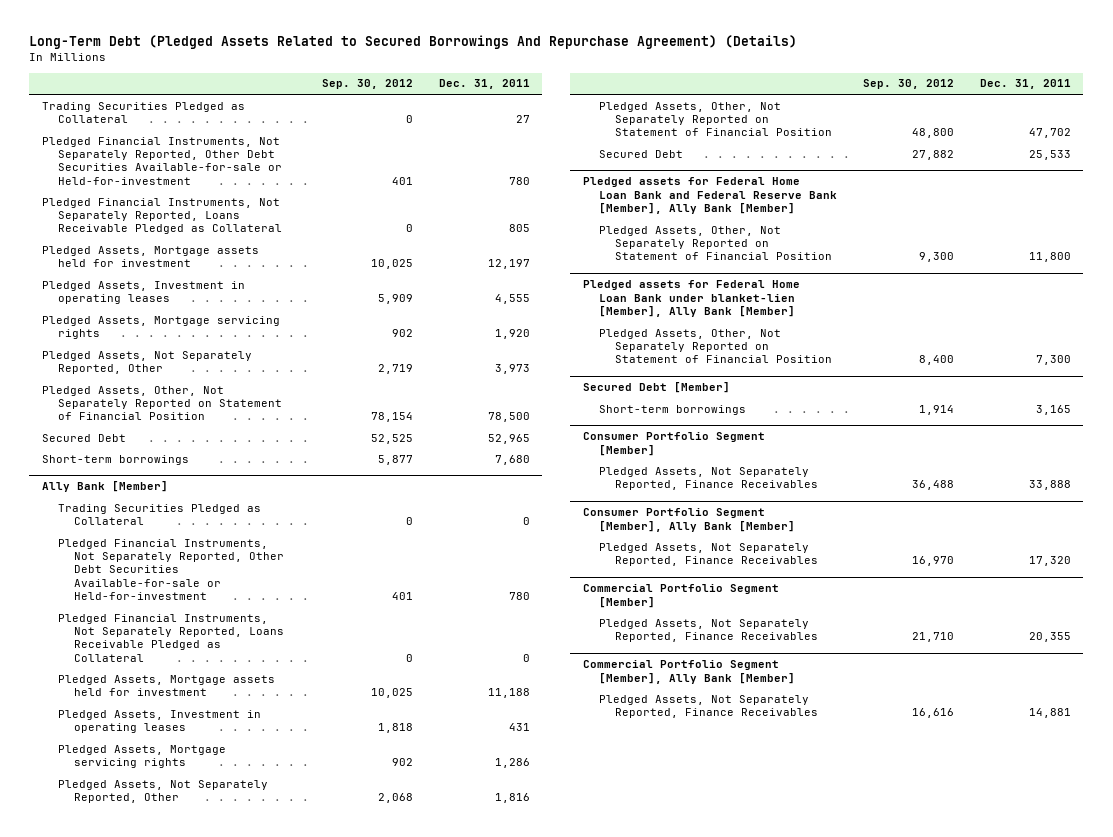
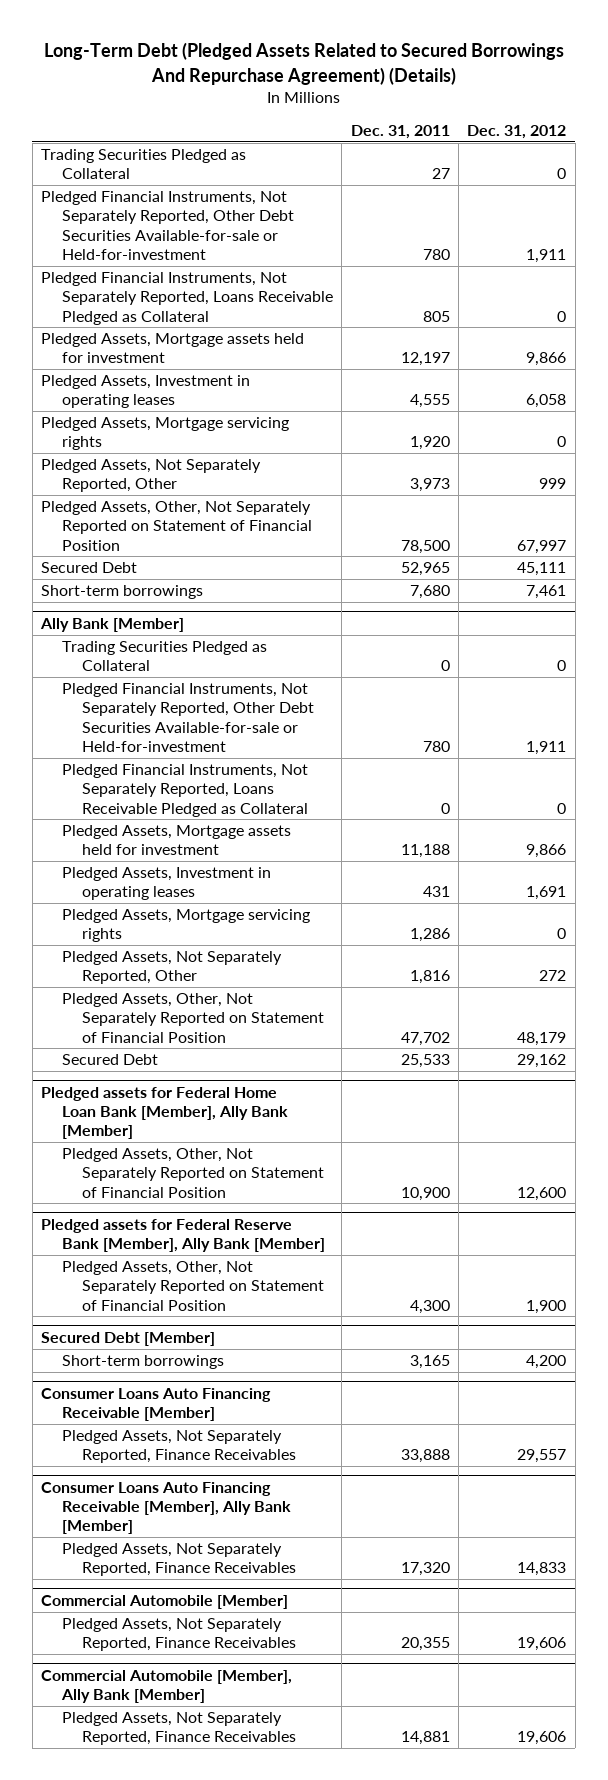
- | Sep. 30, 2012 | Dec. 31, 2011
+ | Dec. 31, 2011 | Dec. 31, 2012
- Pledged assets for Federal Home Loan Bank and Federal Reserve Bank [Member], Ally Bank [Member]
- Pledged Assets, Other, Not Separately Reported on Statement of Financial Position | 9,300 | 11,800
- Pledged assets for Federal Home Loan Bank under blanket-lien [Member], Ally Bank [Member]
- Pledged Assets, Other, Not Separately Reported on Statement of Financial Position | 8,400 | 7,300
+ Pledged assets for Federal Home Loan Bank [Member], Ally Bank [Member]
+ Pledged Assets, Other, Not Separately Reported on Statement of Financial Position | 10,900 | 12,600
+ Pledged assets for Federal Reserve Bank [Member], Ally Bank [Member]
+ Pledged Assets, Other, Not Separately Reported on Statement of Financial Position | 4,300 | 1,900
- Consumer Portfolio Segment [Member]
+ Consumer Loans Auto Financing Receivable [Member]
- Consumer Portfolio Segment [Member], Ally Bank [Member]
+ Consumer Loans Auto Financing Receivable [Member], Ally Bank [Member]
- Commercial Portfolio Segment [Member]
+ Commercial Automobile [Member]
- Commercial Portfolio Segment [Member], Ally Bank [Member]
+ Commercial Automobile [Member], Ally Bank [Member]

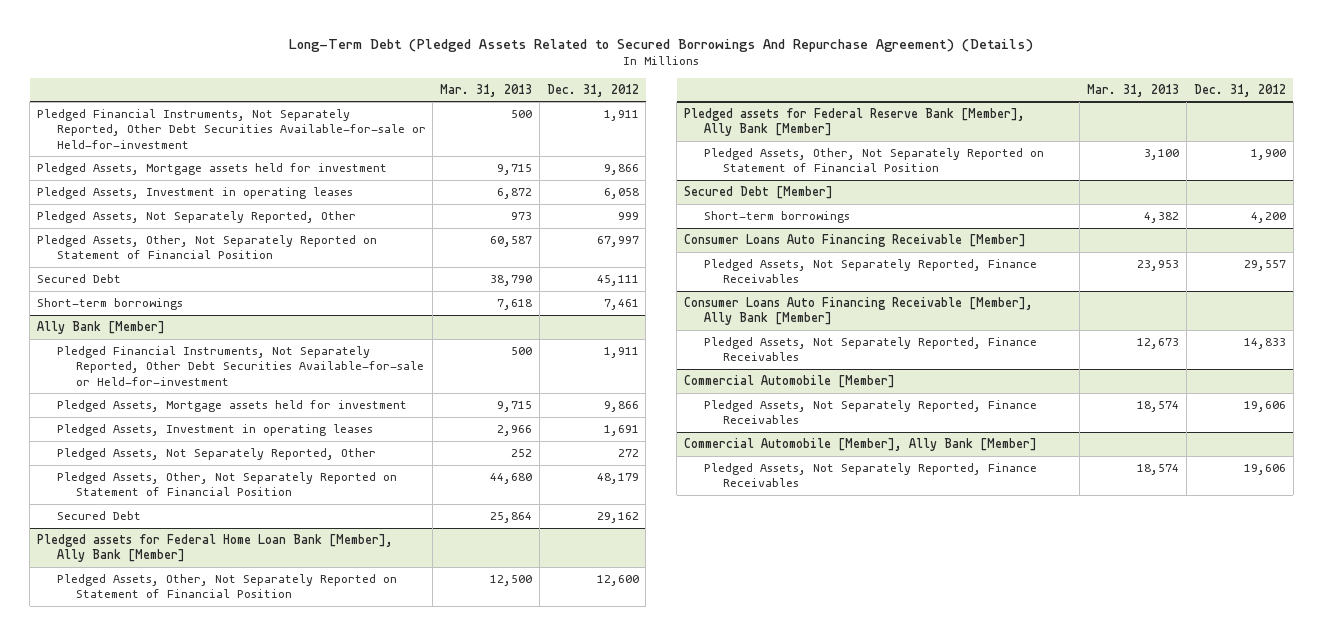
- | Dec. 31, 2011 | Dec. 31, 2012
+ | Mar. 31, 2013 | Dec. 31, 2012
- Trading Securities Pledged as Collateral | 27 | 0
- Pledged Financial Instruments, Not Separately Reported, Loans Receivable Pledged as Collateral | 805 | 0
- Pledged Assets, Mortgage servicing rights | 1,920 | 0
@ Ally Bank [Member]
- Trading Securities Pledged as Collateral | 0 | 0
- Pledged Financial Instruments, Not Separately Reported, Loans Receivable Pledged as Collateral | 0 | 0
- Pledged Assets, Mortgage servicing rights | 1,286 | 0

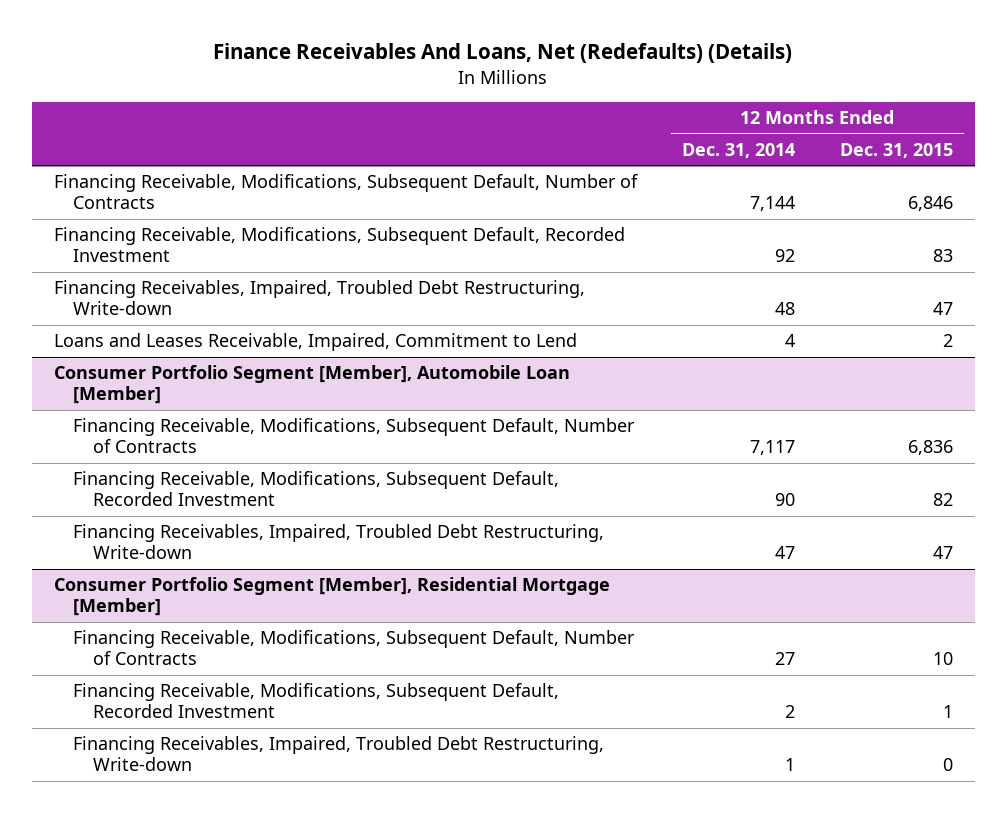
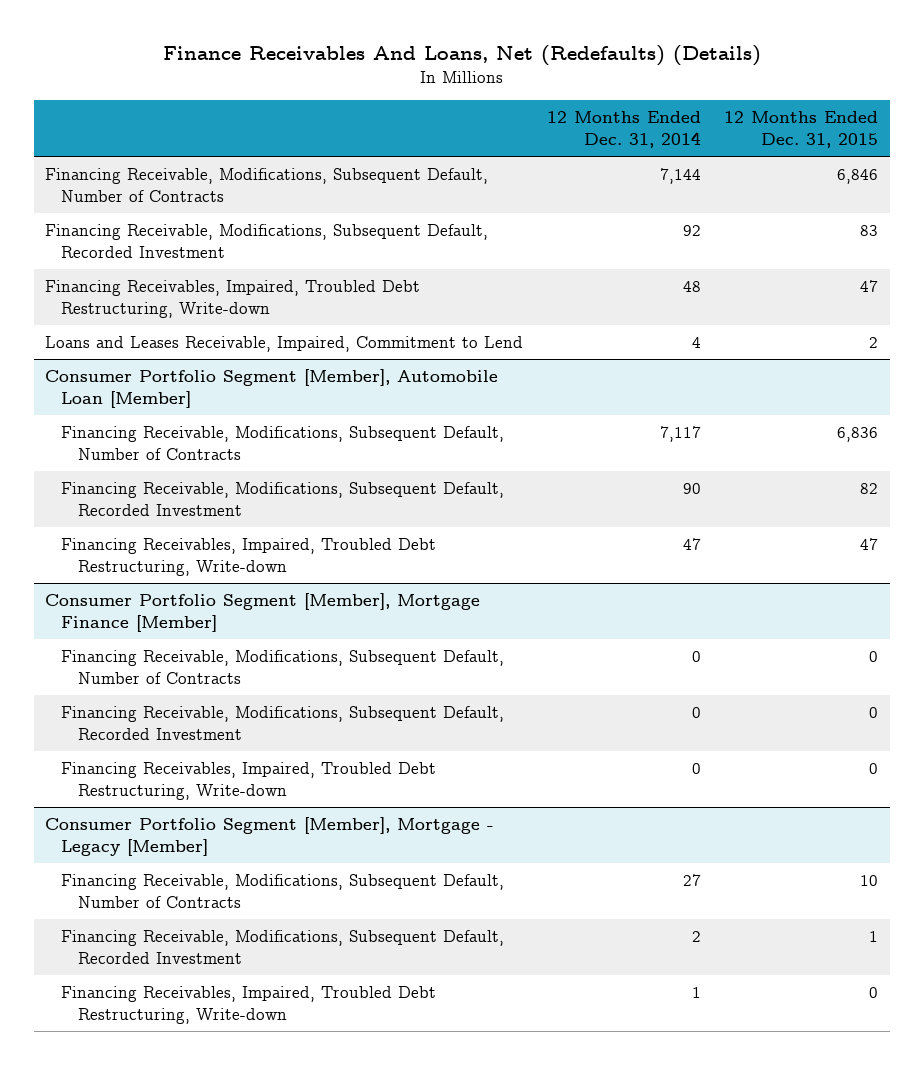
- Consumer Portfolio Segment [Member], Residential Mortgage [Member]
+ Consumer Portfolio Segment [Member], Mortgage Finance [Member]
+ Financing Receivable, Modifications, Subsequent Default, Number of Contracts | 0 | 0
+ Financing Receivable, Modifications, Subsequent Default, Recorded Investment | 0 | 0
+ Financing Receivables, Impaired, Troubled Debt Restructuring, Write-down | 0 | 0
+ Consumer Portfolio Segment [Member], Mortgage - Legacy [Member]

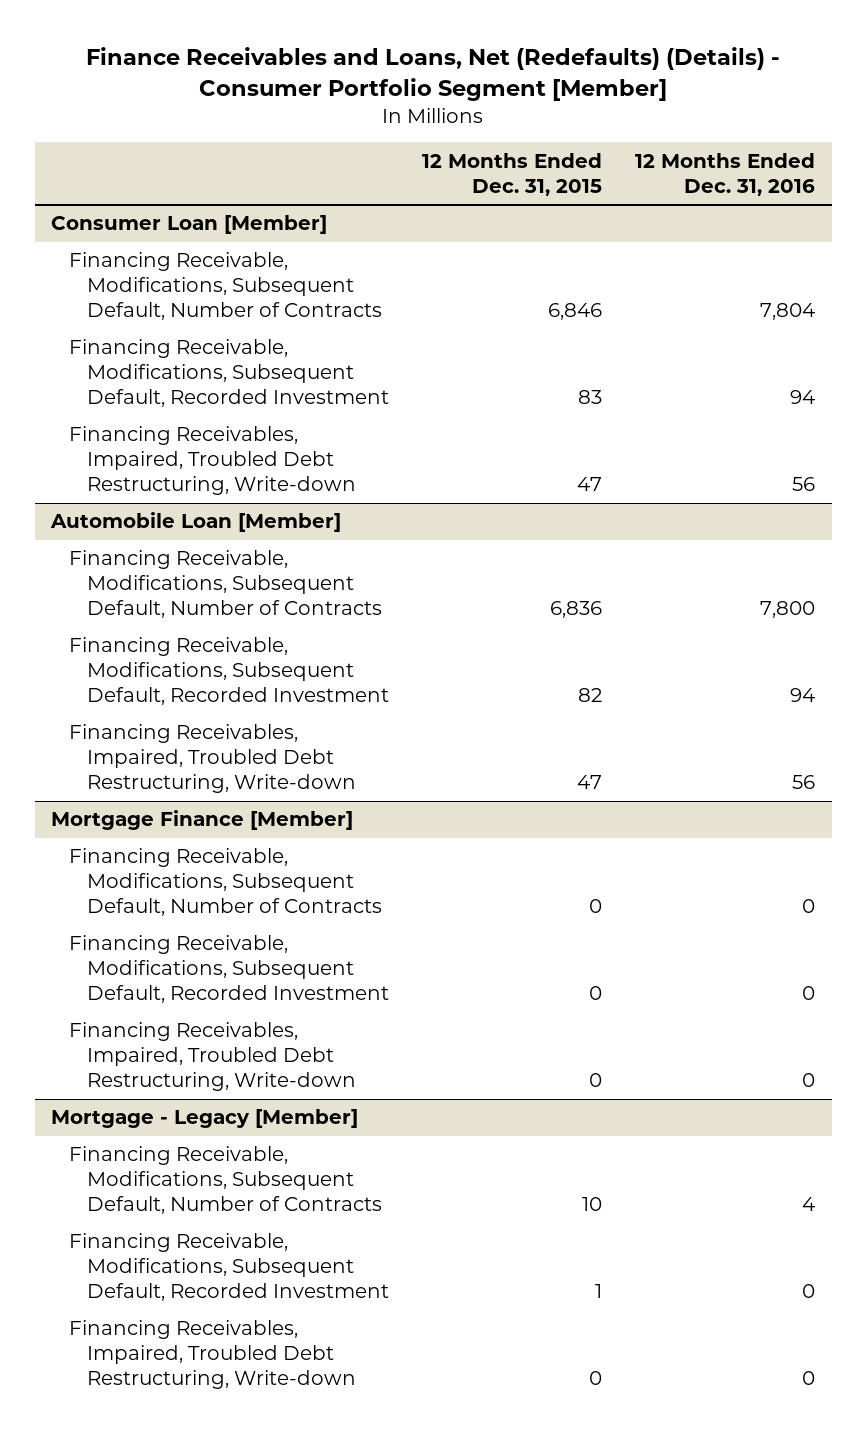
- Finance Receivables And Loans, Net (Redefaults) (Details)
+ Finance Receivables and Loans, Net (Redefaults) (Details) - Consumer Portfolio Segment [Member]
- | 12 Months Ended Dec. 31, 2014 | 12 Months Ended Dec. 31, 2015
+ | 12 Months Ended Dec. 31, 2015 | 12 Months Ended Dec. 31, 2016
+ Consumer Loan [Member]
- Loans and Leases Receivable, Impaired, Commitment to Lend | 4 | 2
- Consumer Portfolio Segment [Member], Automobile Loan [Member]
+ Automobile Loan [Member]
- Consumer Portfolio Segment [Member], Mortgage Finance [Member]
+ Mortgage Finance [Member]
- Consumer Portfolio Segment [Member], Mortgage - Legacy [Member]
+ Mortgage - Legacy [Member]

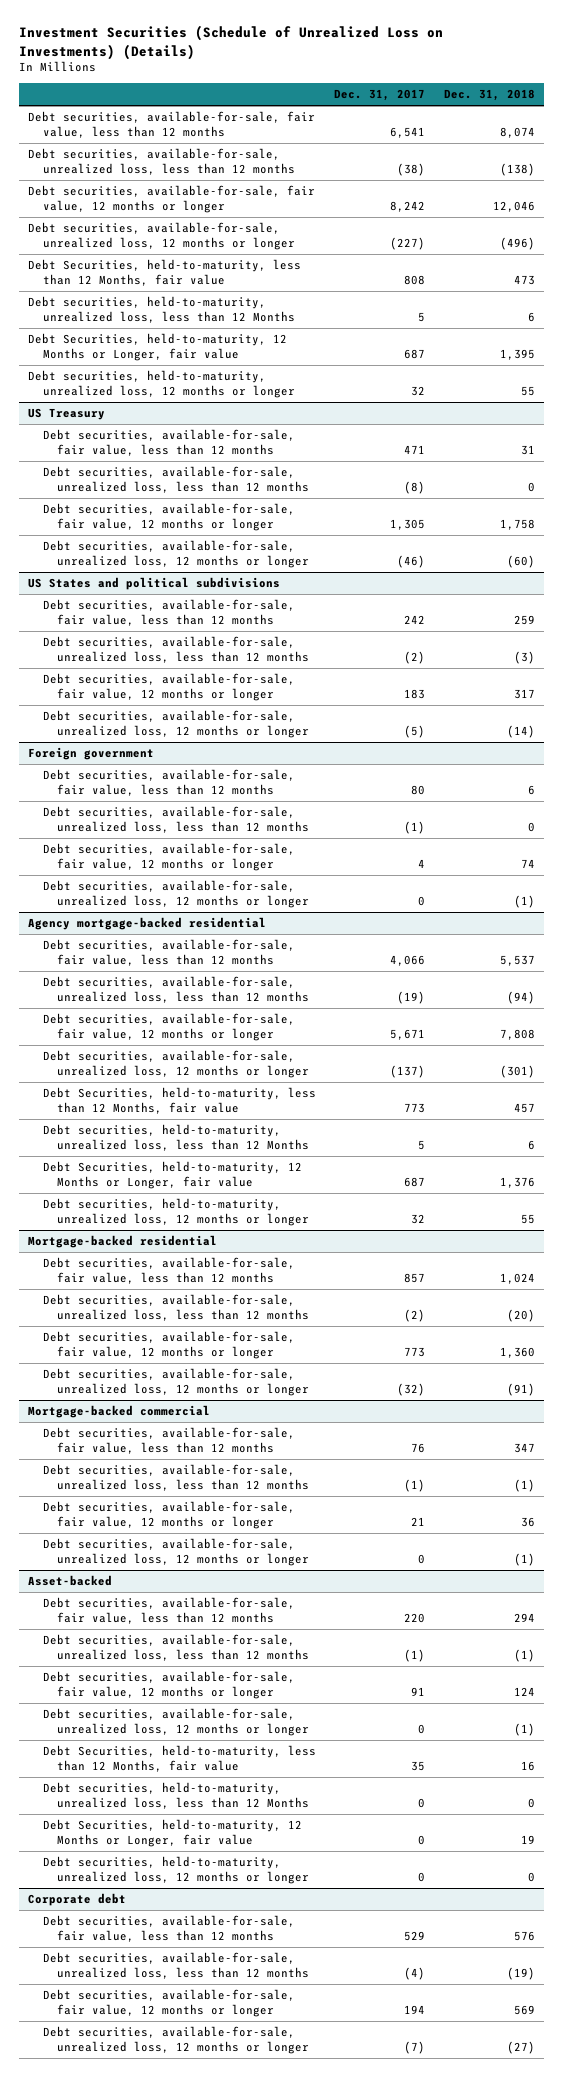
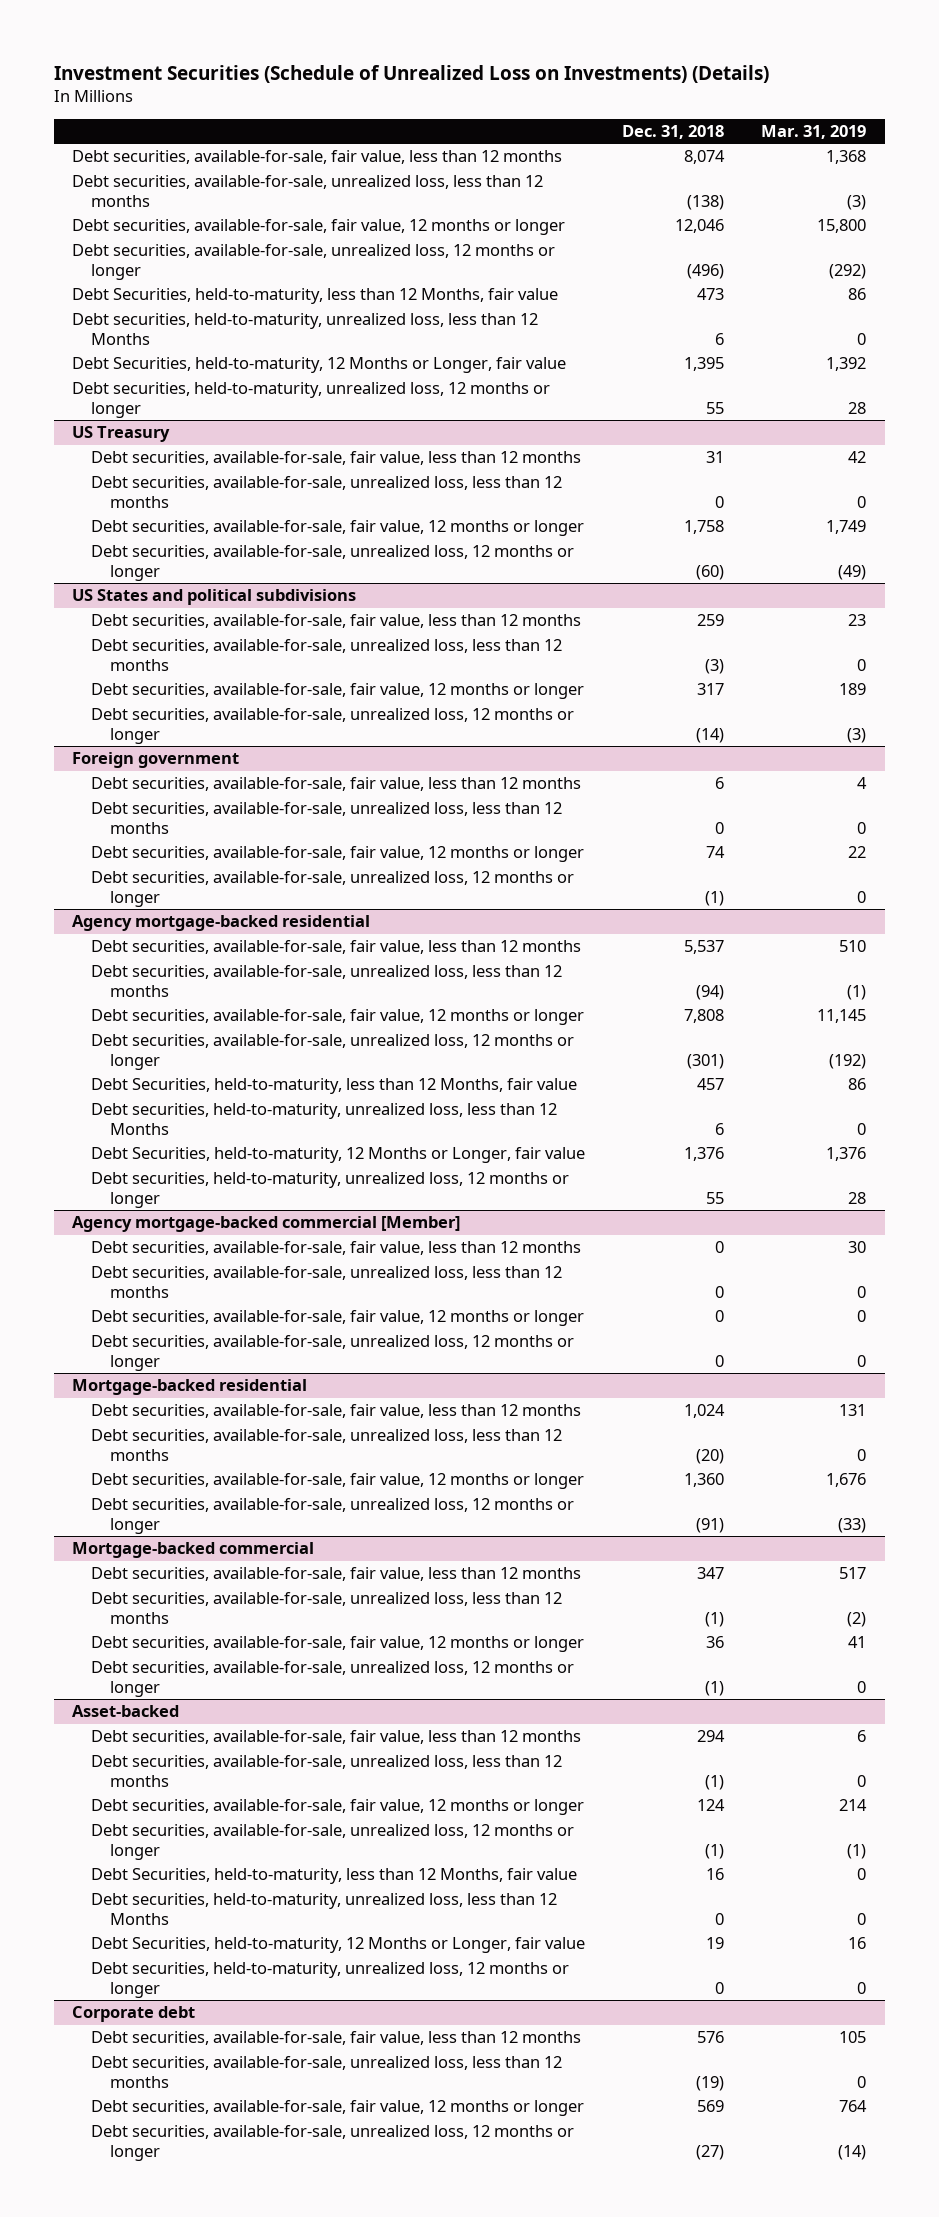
- | Dec. 31, 2017 | Dec. 31, 2018
+ | Dec. 31, 2018 | Mar. 31, 2019
+ Agency mortgage-backed commercial [Member]
+ Debt securities, available-for-sale, fair value, less than 12 months | 0 | 30
+ Debt securities, available-for-sale, unrealized loss, less than 12 months | 0 | 0
+ Debt securities, available-for-sale, fair value, 12 months or longer | 0 | 0
+ Debt securities, available-for-sale, unrealized loss, 12 months or longer | 0 | 0

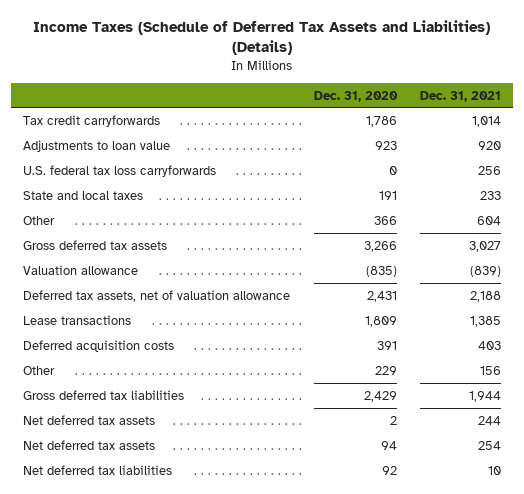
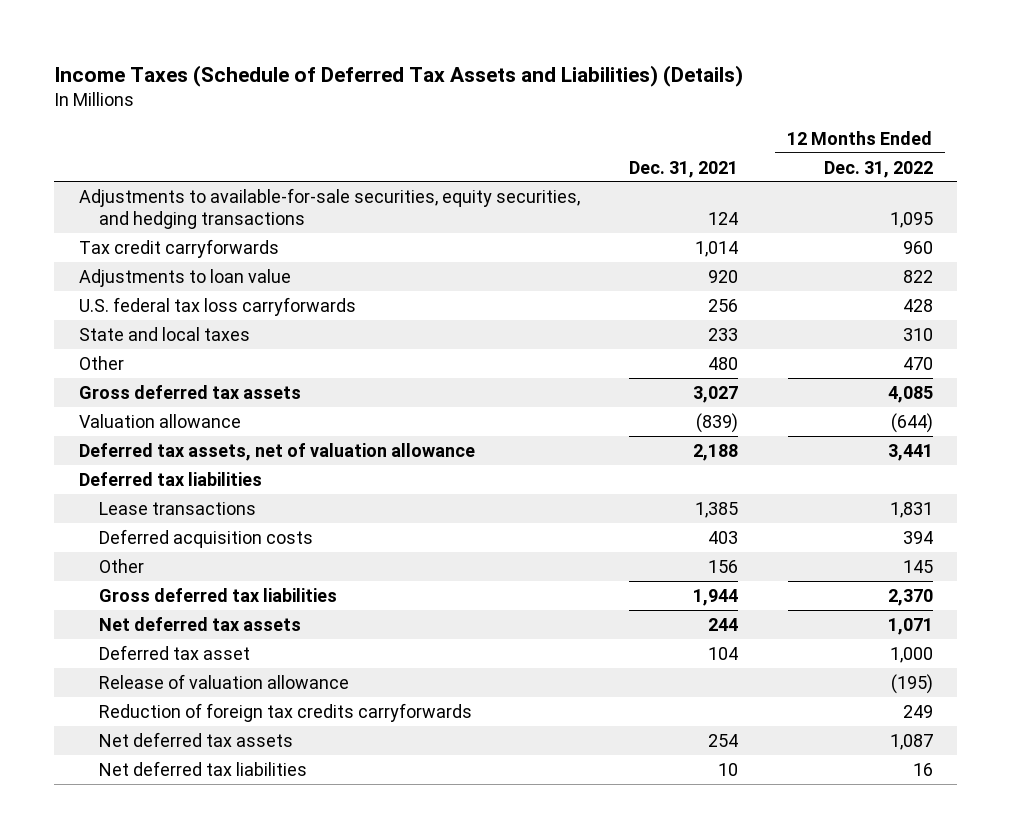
- | Dec. 31, 2020 | Dec. 31, 2021
+ | Dec. 31, 2021 | 12 Months Ended Dec. 31, 2022
+ Adjustments to available-for-sale securities, equity securities, and hedging transactions | 124 | 1,095
- Other | 366 | 604
+ Other | 480 | 470
+ Deferred tax liabilities
+ Deferred tax asset | 104 | 1,000
+ Release of valuation allowance | | (195)
+ Reduction of foreign tax credits carryforwards | | 249

